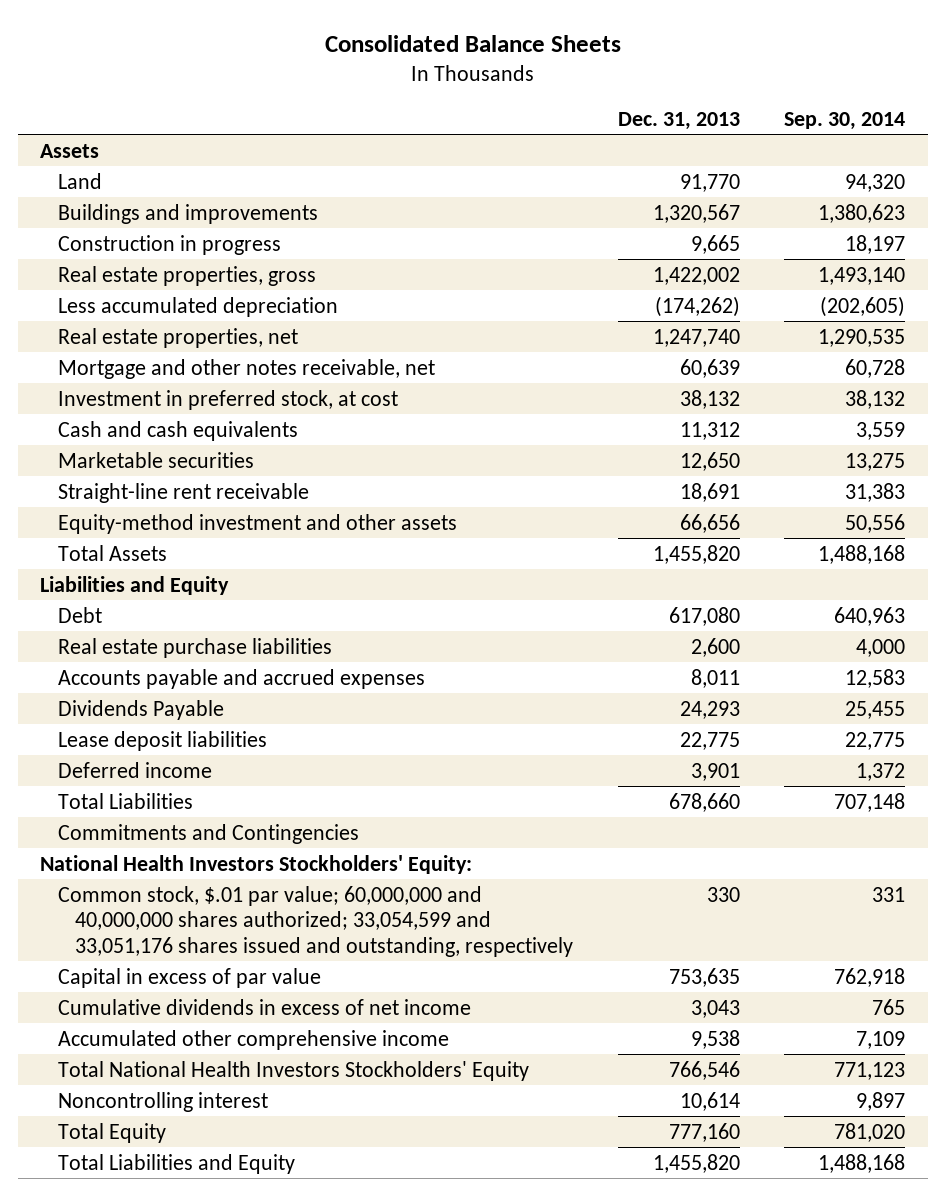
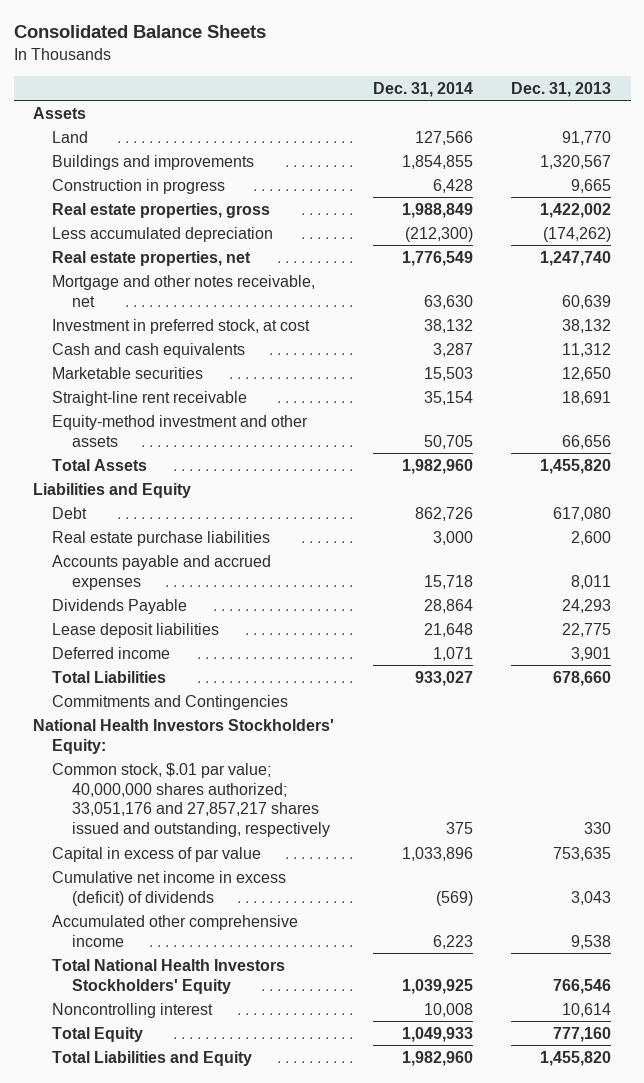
- | Dec. 31, 2013 | Sep. 30, 2014
+ | Dec. 31, 2014 | Dec. 31, 2013
- Common stock, $.01 par value; 60,000,000 and 40,000,000 shares authorized; 33,054,599 and 33,051,176 shares issued and outstanding, respectively | 330 | 331
+ Common stock, $.01 par value; 40,000,000 shares authorized; 33,051,176 and 27,857,217 shares issued and outstanding, respectively | 375 | 330
- Cumulative dividends in excess of net income | 3,043 | 765
+ Cumulative net income in excess (deficit) of dividends | (569) | 3,043

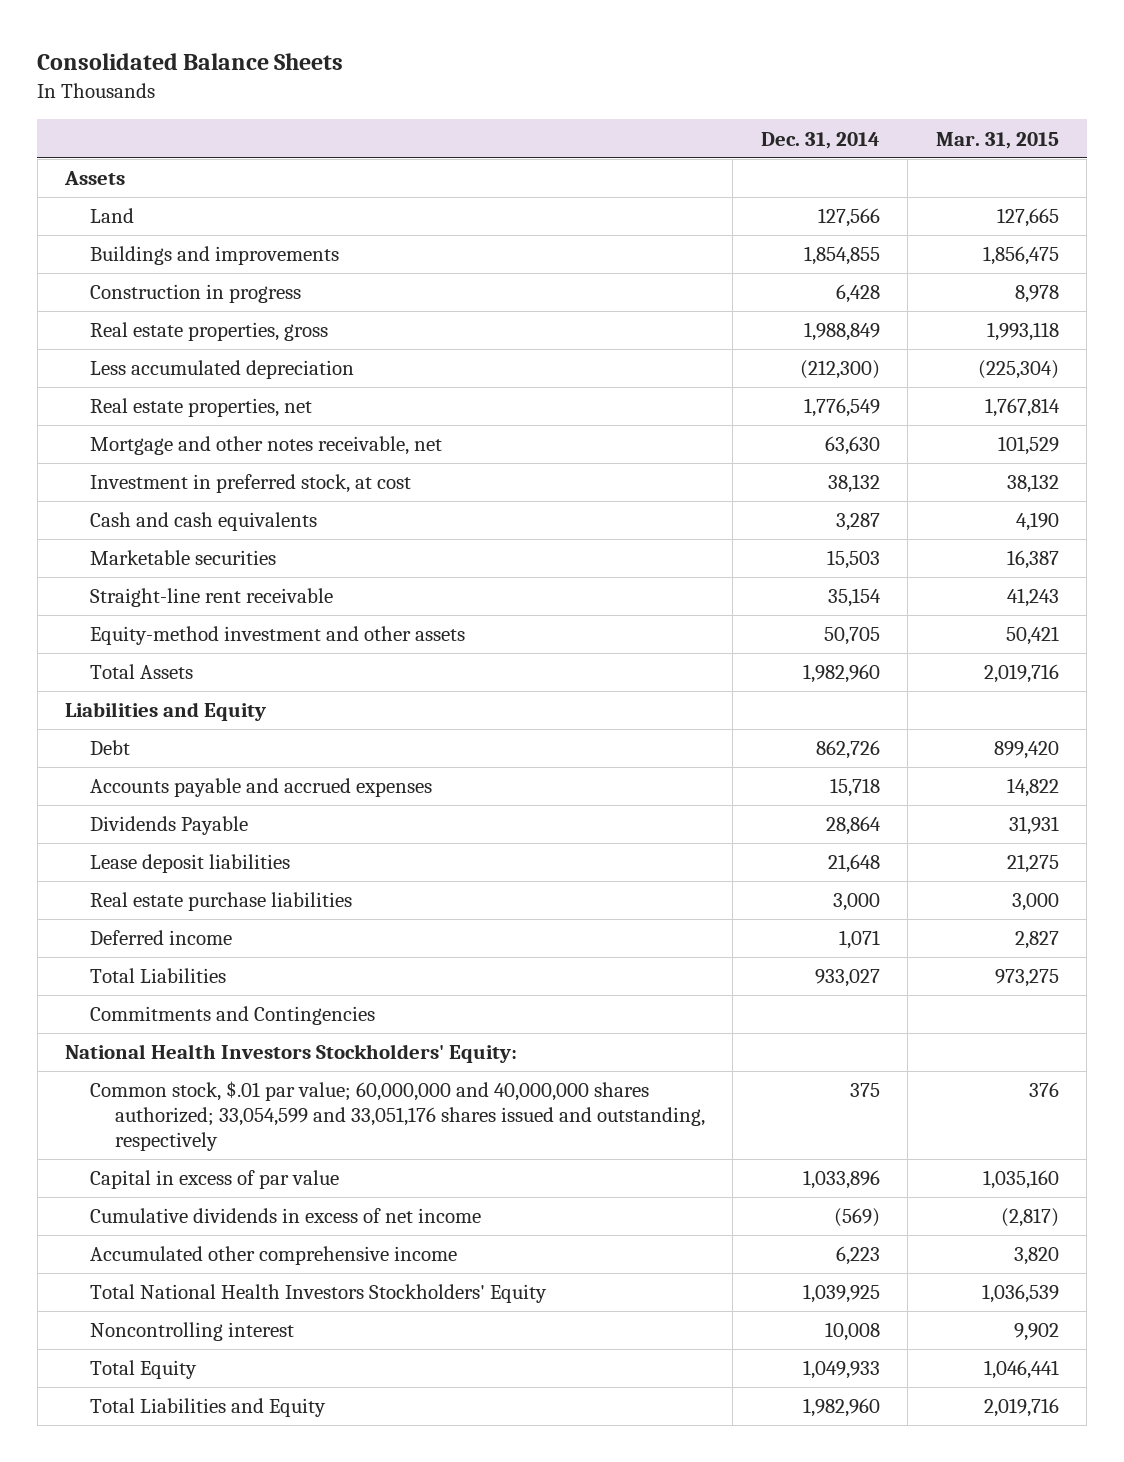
- | Dec. 31, 2014 | Dec. 31, 2013
+ | Dec. 31, 2014 | Mar. 31, 2015
moved down: Real estate purchase liabilities | 3,000 | 3,000
- Common stock, $.01 par value; 40,000,000 shares authorized; 33,051,176 and 27,857,217 shares issued and outstanding, respectively | 375 | 330
+ Common stock, $.01 par value; 60,000,000 and 40,000,000 shares authorized; 33,054,599 and 33,051,176 shares issued and outstanding, respectively | 375 | 376
- Cumulative net income in excess (deficit) of dividends | (569) | 3,043
+ Cumulative dividends in excess of net income | (569) | (2,817)

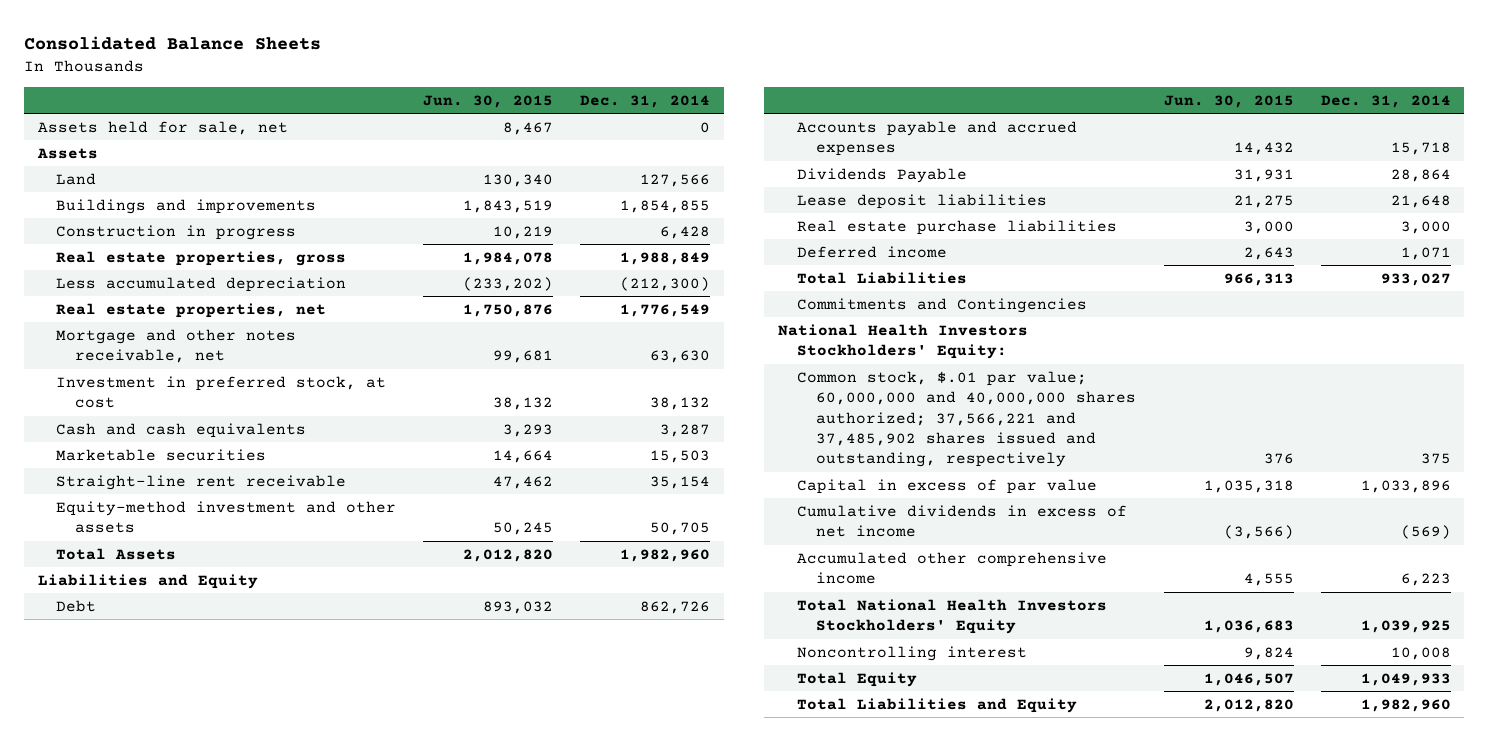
- | Dec. 31, 2014 | Mar. 31, 2015
+ | Jun. 30, 2015 | Dec. 31, 2014
+ Assets held for sale, net | 8,467 | 0
- Common stock, $.01 par value; 60,000,000 and 40,000,000 shares authorized; 33,054,599 and 33,051,176 shares issued and outstanding, respectively | 375 | 376
+ Common stock, $.01 par value; 60,000,000 and 40,000,000 shares authorized; 37,566,221 and 37,485,902 shares issued and outstanding, respectively | 376 | 375

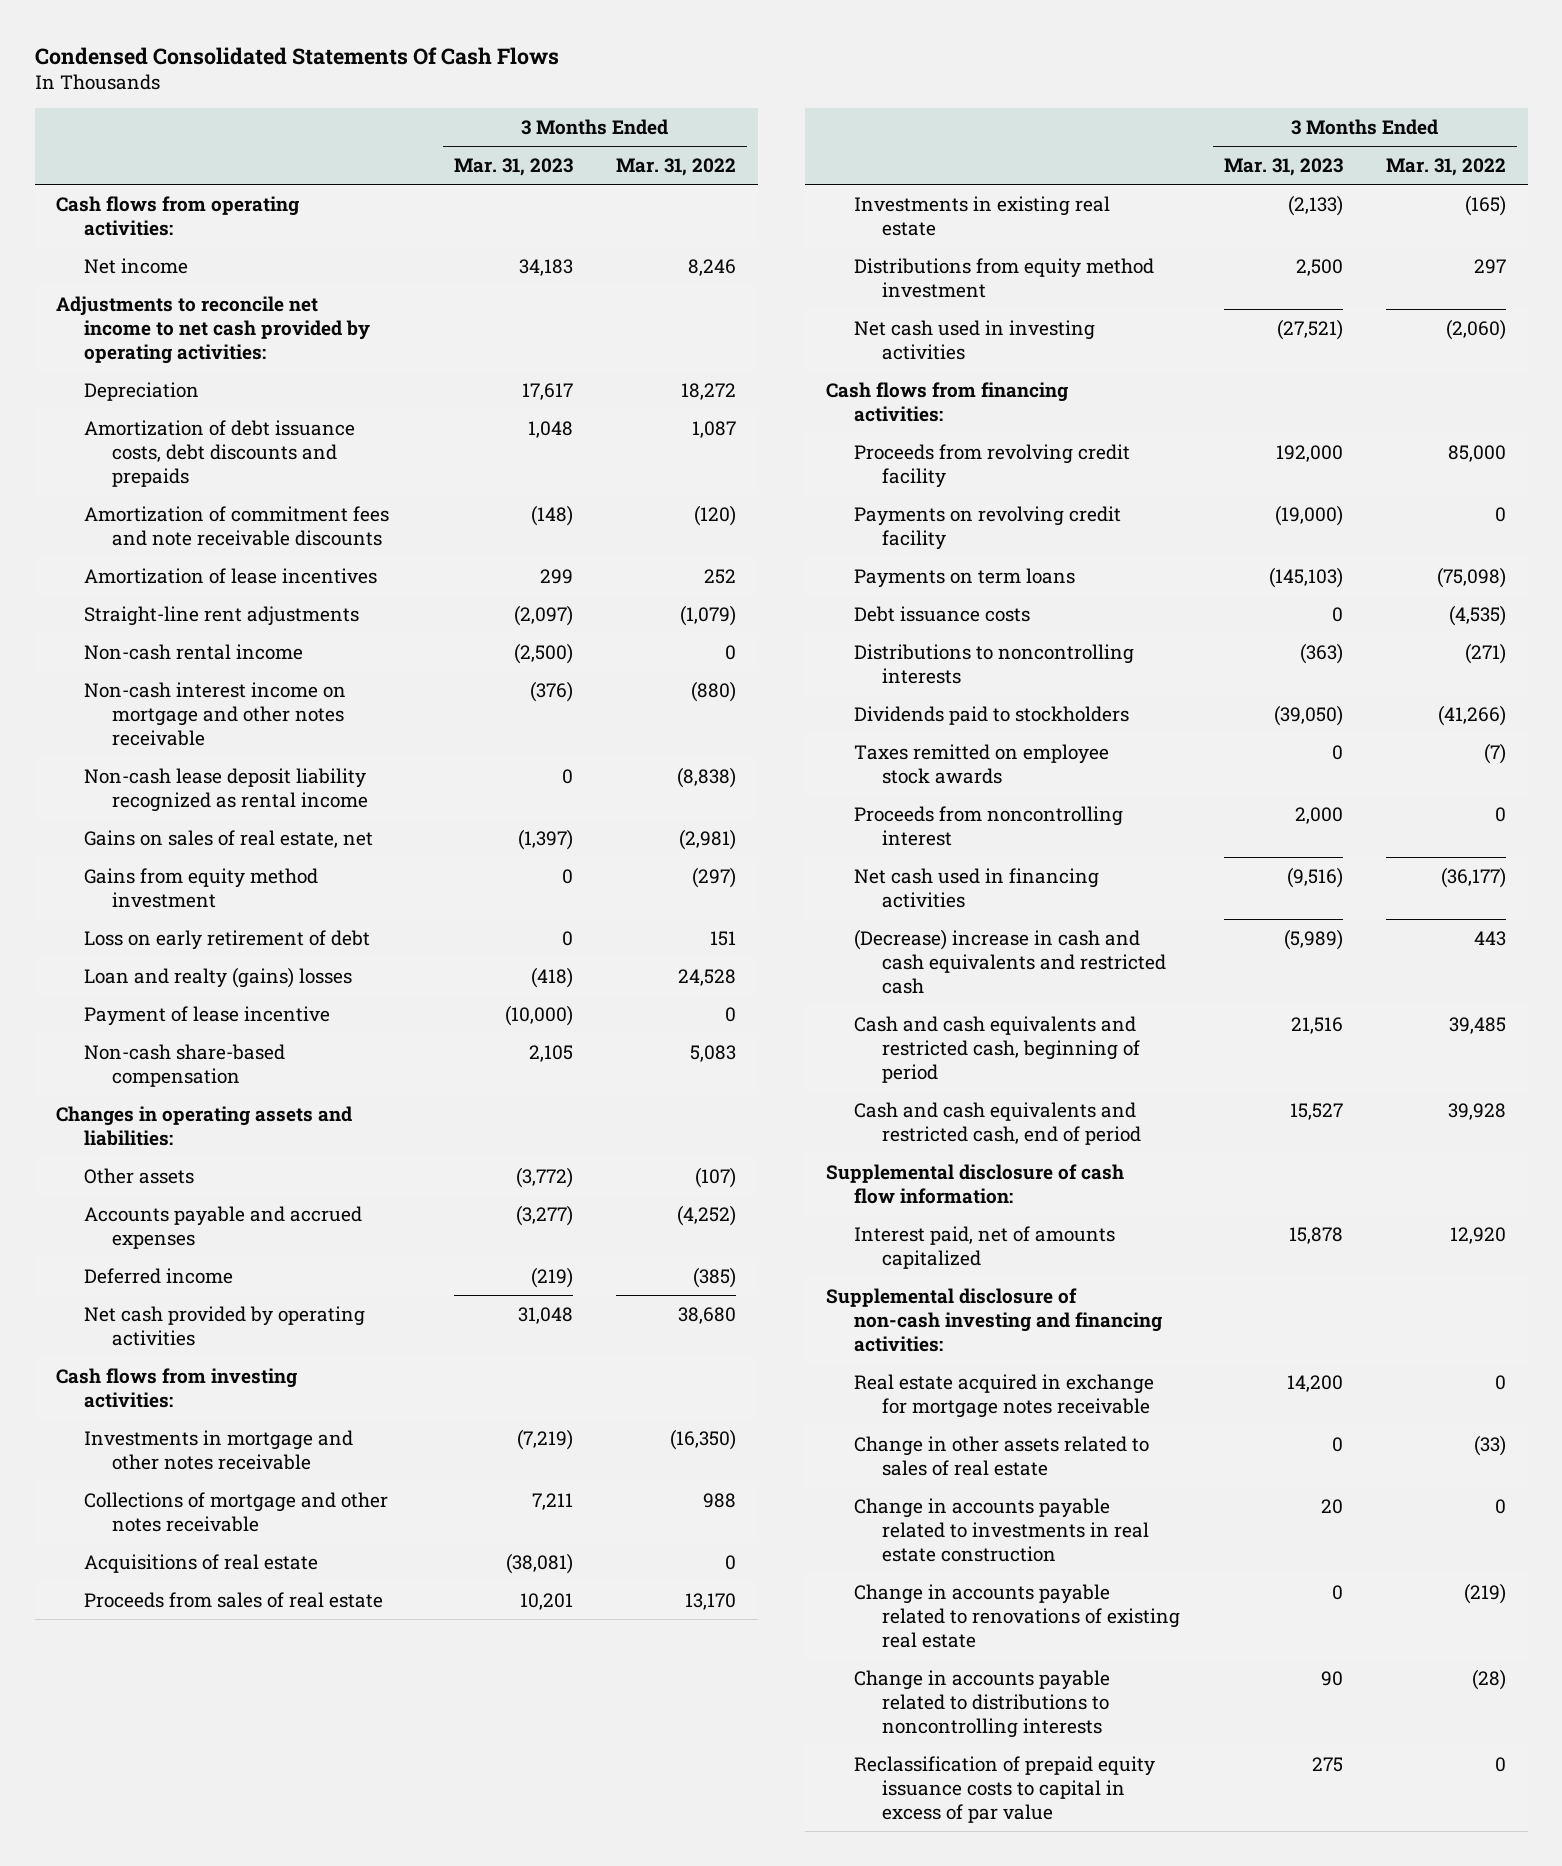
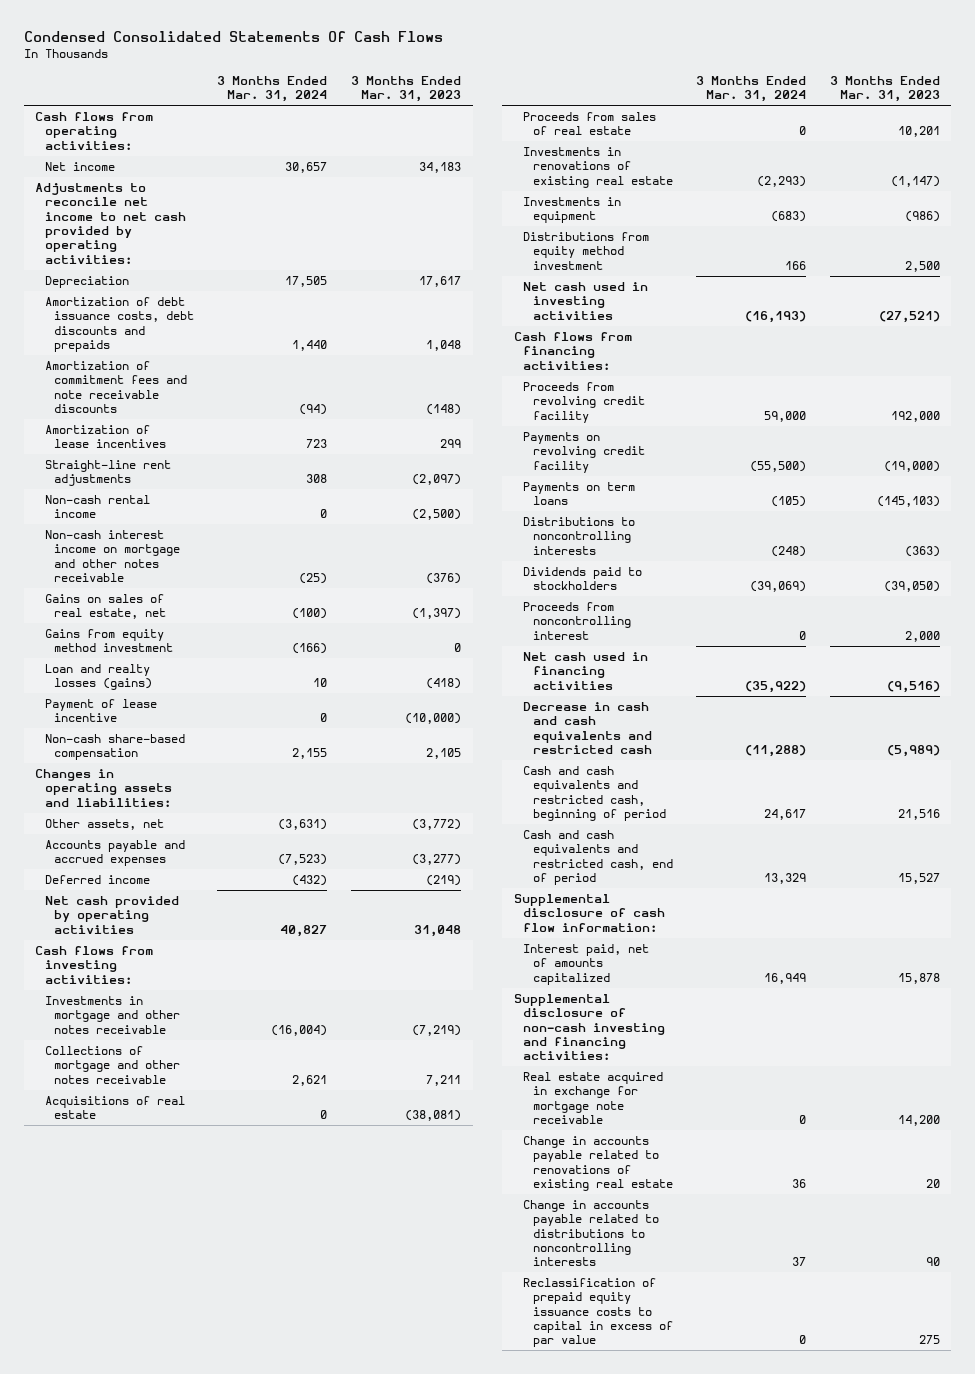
- | 3 Months Ended Mar. 31, 2023 | 3 Months Ended Mar. 31, 2022
+ | 3 Months Ended Mar. 31, 2024 | 3 Months Ended Mar. 31, 2023
- Non-cash lease deposit liability recognized as rental income | 0 | (8,838)
- Loss on early retirement of debt | 0 | 151
- Loan and realty (gains) losses | (418) | 24,528
+ Loan and realty losses (gains) | 10 | (418)
- Other assets | (3,772) | (107)
+ Other assets, net | (3,631) | (3,772)
- Investments in existing real estate | (2,133) | (165)
+ Investments in renovations of existing real estate | (2,293) | (1,147)
+ Investments in equipment | (683) | (986)
- Debt issuance costs | 0 | (4,535)
- Taxes remitted on employee stock awards | 0 | (7)
- (Decrease) increase in cash and cash equivalents and restricted cash | (5,989) | 443
+ Decrease in cash and cash equivalents and restricted cash | (11,288) | (5,989)
- Real estate acquired in exchange for mortgage notes receivable | 14,200 | 0
- Change in other assets related to sales of real estate | 0 | (33)
- Change in accounts payable related to investments in real estate construction | 20 | 0
- Change in accounts payable related to renovations of existing real estate | 0 | (219)
+ Real estate acquired in exchange for mortgage note receivable | 0 | 14,200
+ Change in accounts payable related to renovations of existing real estate | 36 | 20

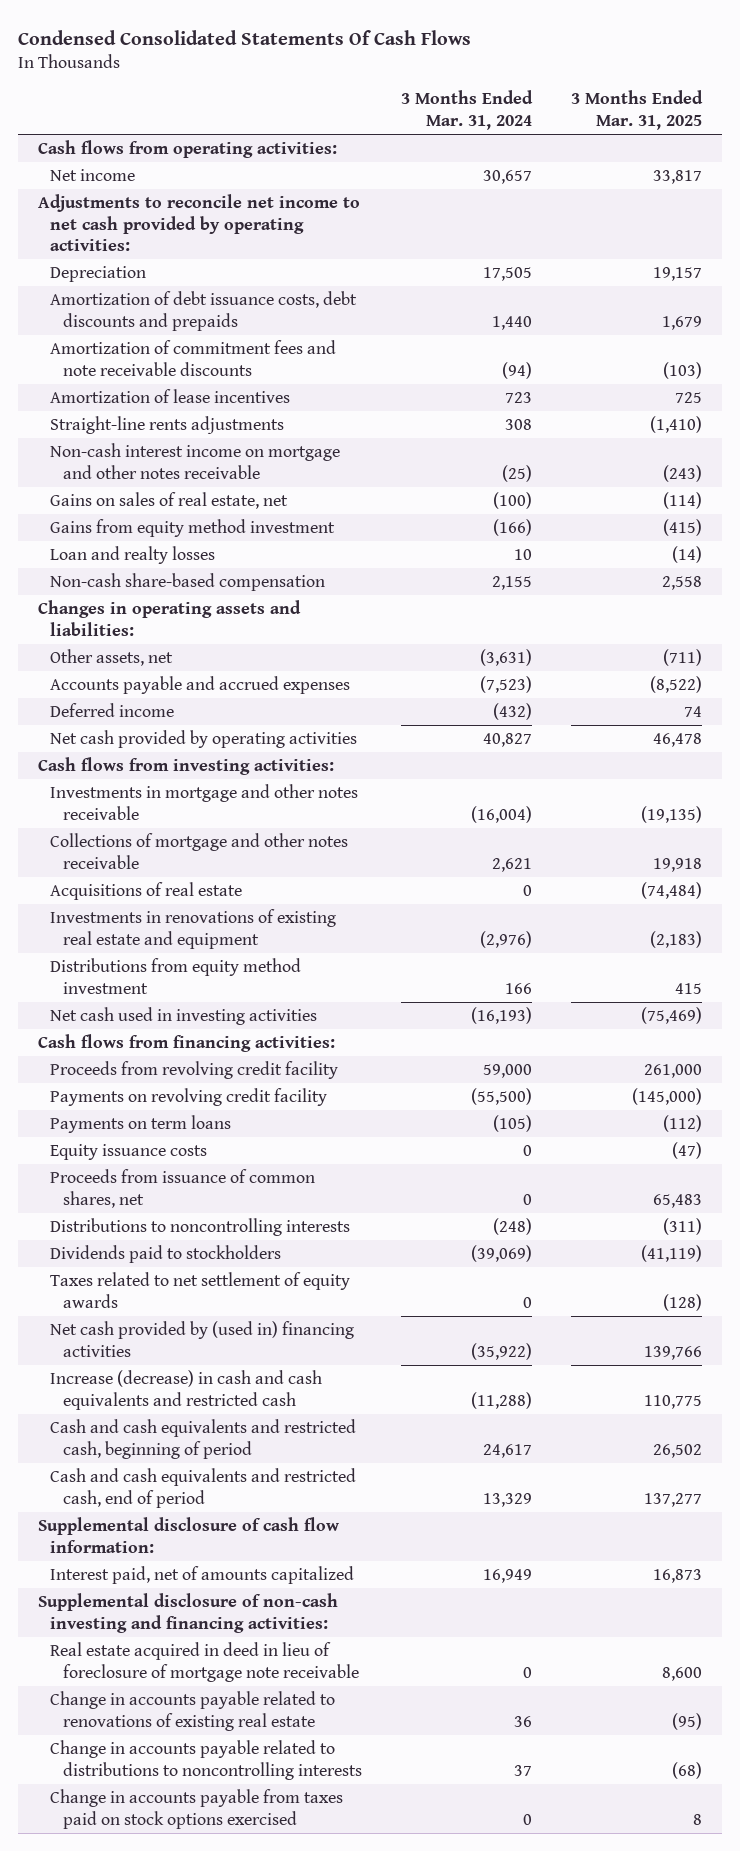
- | 3 Months Ended Mar. 31, 2024 | 3 Months Ended Mar. 31, 2023
+ | 3 Months Ended Mar. 31, 2024 | 3 Months Ended Mar. 31, 2025
- Straight-line rent adjustments | 308 | (2,097)
- Non-cash rental income | 0 | (2,500)
+ Straight-line rents adjustments | 308 | (1,410)
- Loan and realty losses (gains) | 10 | (418)
- Payment of lease incentive | 0 | (10,000)
+ Loan and realty losses | 10 | (14)
- Proceeds from sales of real estate | 0 | 10,201
- Investments in renovations of existing real estate | (2,293) | (1,147)
- Investments in equipment | (683) | (986)
+ Investments in renovations of existing real estate and equipment | (2,976) | (2,183)
+ Equity issuance costs | 0 | (47)
+ Proceeds from issuance of common shares, net | 0 | 65,483
- Proceeds from noncontrolling interest | 0 | 2,000
- Net cash used in financing activities | (35,922) | (9,516)
- Decrease in cash and cash equivalents and restricted cash | (11,288) | (5,989)
+ Taxes related to net settlement of equity awards | 0 | (128)
+ Net cash provided by (used in) financing activities | (35,922) | 139,766
+ Increase (decrease) in cash and cash equivalents and restricted cash | (11,288) | 110,775
- Real estate acquired in exchange for mortgage note receivable | 0 | 14,200
+ Real estate acquired in deed in lieu of foreclosure of mortgage note receivable | 0 | 8,600
- Reclassification of prepaid equity issuance costs to capital in excess of par value | 0 | 275
+ Change in accounts payable from taxes paid on stock options exercised | 0 | 8

